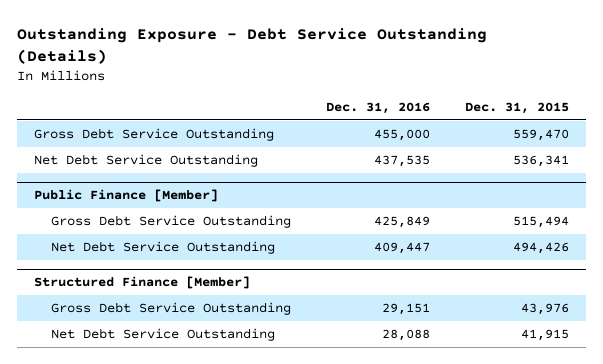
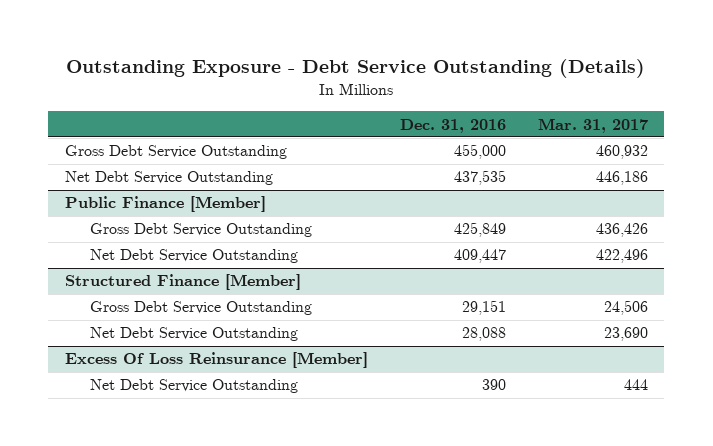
- | Dec. 31, 2016 | Dec. 31, 2015
+ | Dec. 31, 2016 | Mar. 31, 2017
+ Excess Of Loss Reinsurance [Member]
+ Net Debt Service Outstanding | 390 | 444

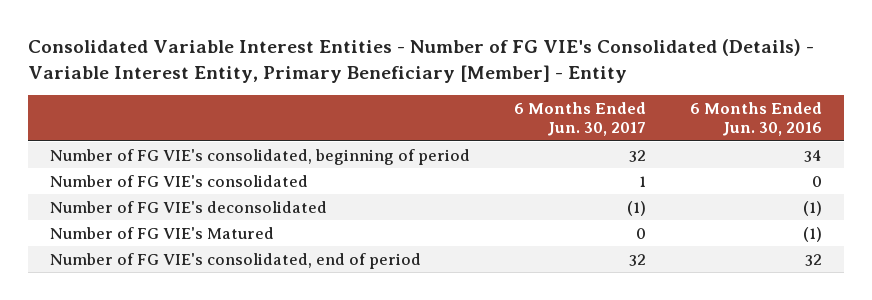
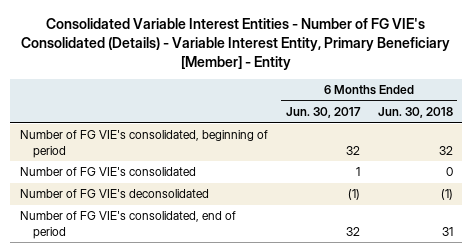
- | 6 Months Ended Jun. 30, 2017 | 6 Months Ended Jun. 30, 2016
+ | 6 Months Ended Jun. 30, 2017 | 6 Months Ended Jun. 30, 2018
- Number of FG VIE's Matured | 0 | (1)

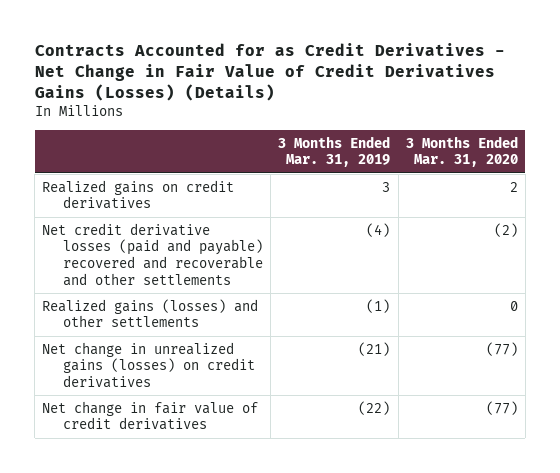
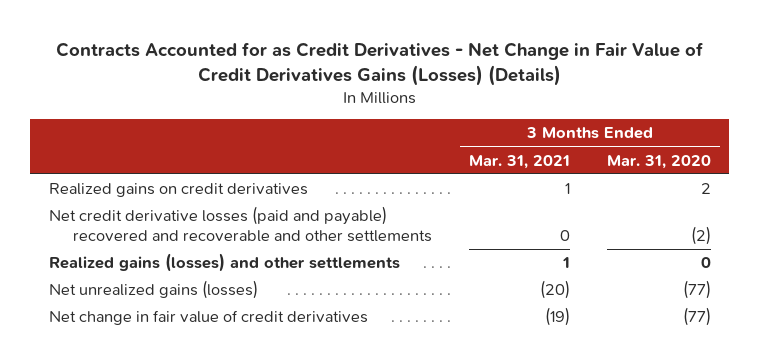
- | 3 Months Ended Mar. 31, 2019 | 3 Months Ended Mar. 31, 2020
+ | 3 Months Ended Mar. 31, 2021 | 3 Months Ended Mar. 31, 2020
- Net change in unrealized gains (losses) on credit derivatives | (21) | (77)
+ Net unrealized gains (losses) | (20) | (77)

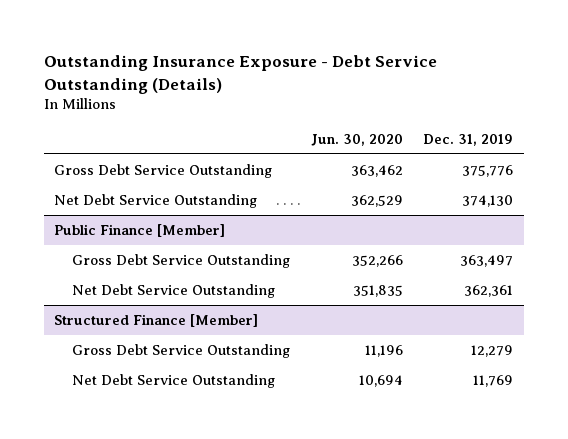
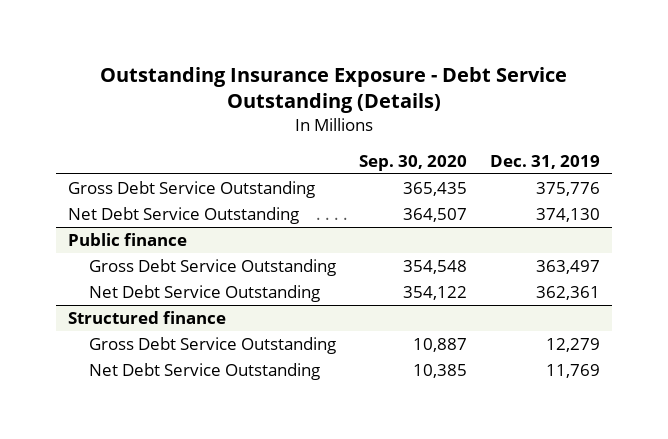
- | Jun. 30, 2020 | Dec. 31, 2019
+ | Sep. 30, 2020 | Dec. 31, 2019
- Public Finance [Member]
+ Public finance
- Structured Finance [Member]
+ Structured finance

